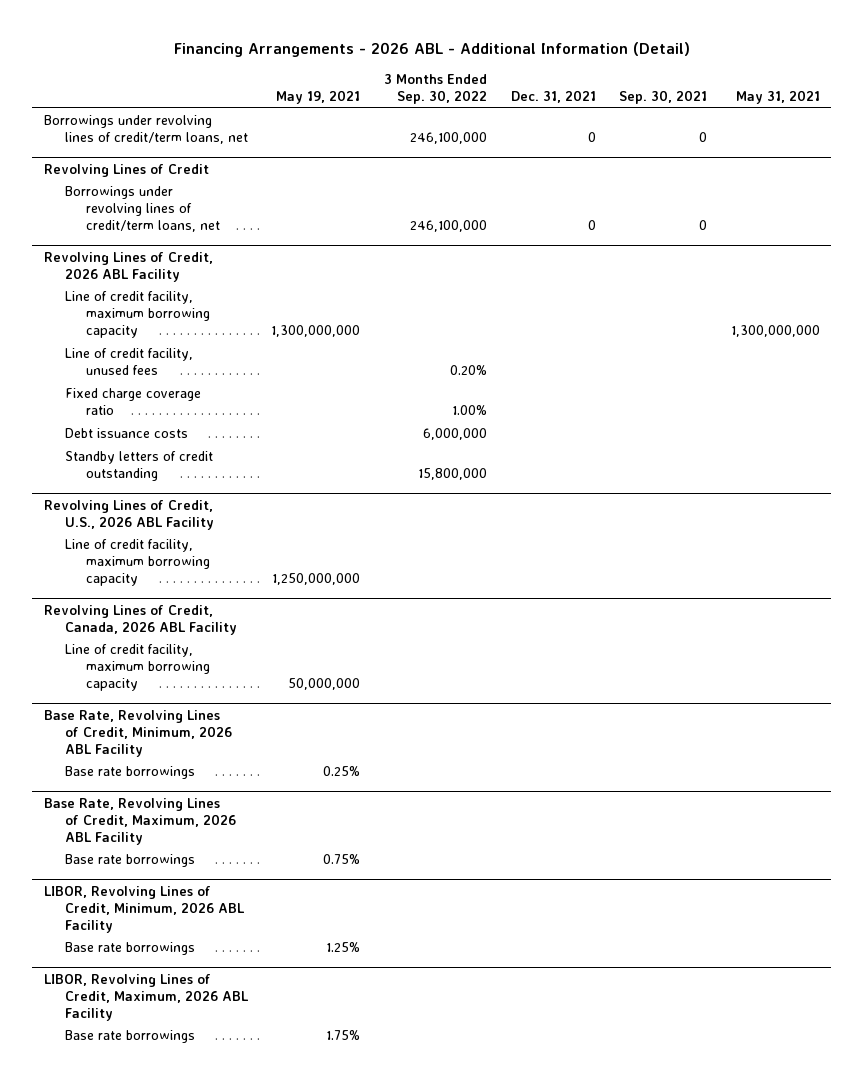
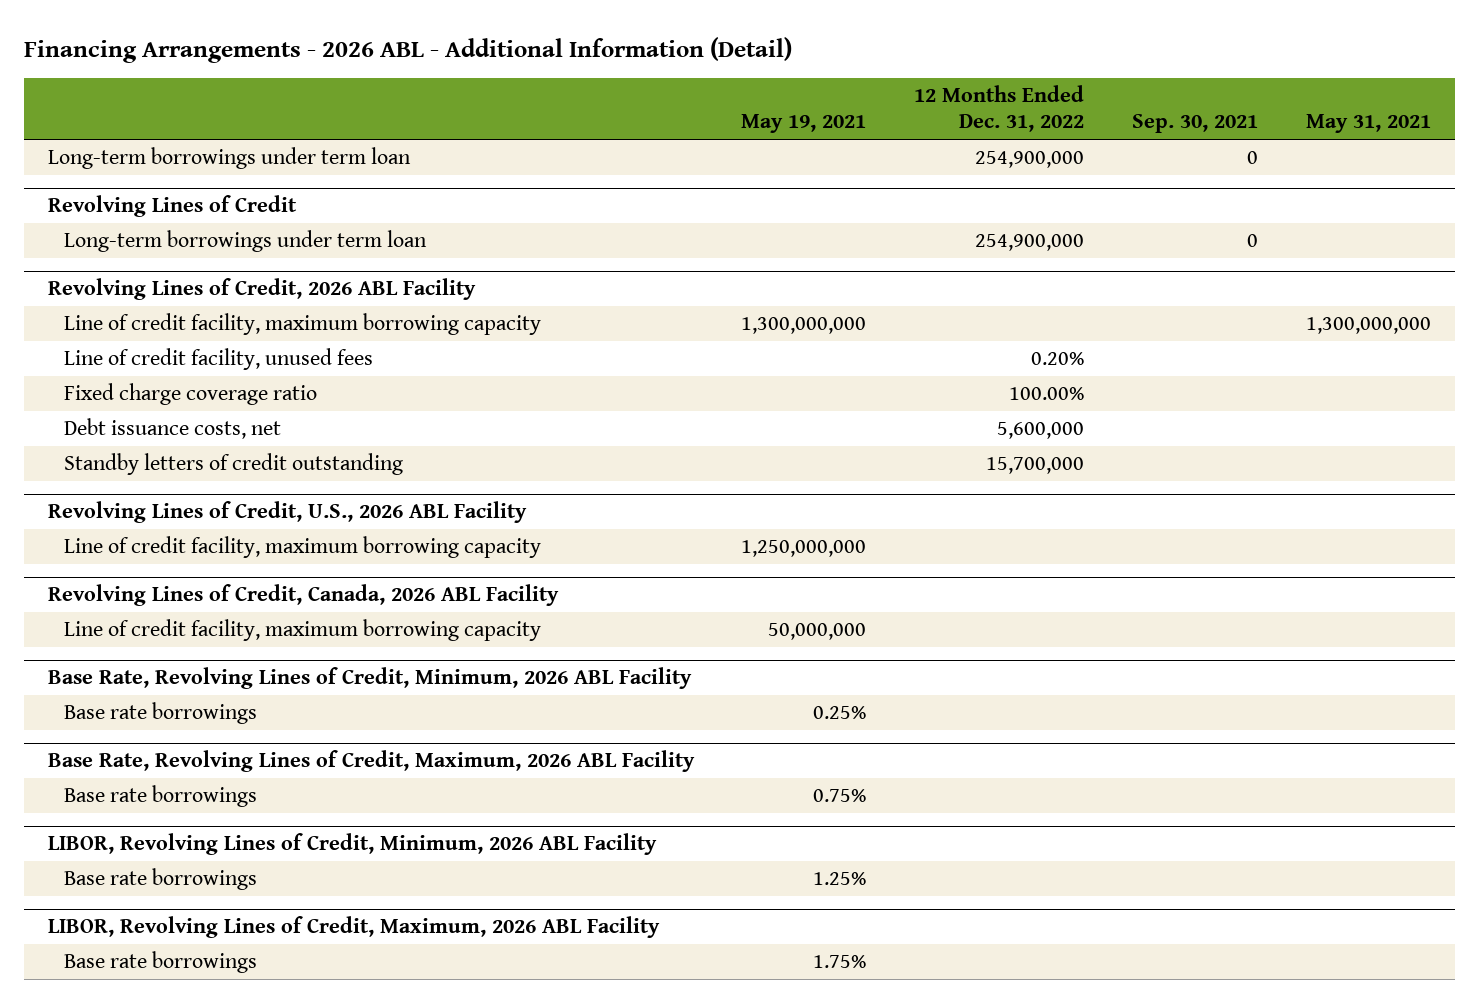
- | May 19, 2021 | 3 Months Ended Sep. 30, 2022 | Dec. 31, 2021 | Sep. 30, 2021 | May 31, 2021
+ | May 19, 2021 | 12 Months Ended Dec. 31, 2022 | Sep. 30, 2021 | May 31, 2021
- Borrowings under revolving lines of credit/term loans, net | | 246,100,000 | 0 | 0 |
+ Long-term borrowings under term loan | | 254,900,000 | 0 |
@ Revolving Lines of Credit
- Borrowings under revolving lines of credit/term loans, net | | 246,100,000 | 0 | 0 |
+ Long-term borrowings under term loan | | 254,900,000 | 0 |
@ Revolving Lines of Credit, 2026 ABL Facility
- Debt issuance costs | | 6,000,000 | | |
+ Debt issuance costs, net | | 5,600,000 | |

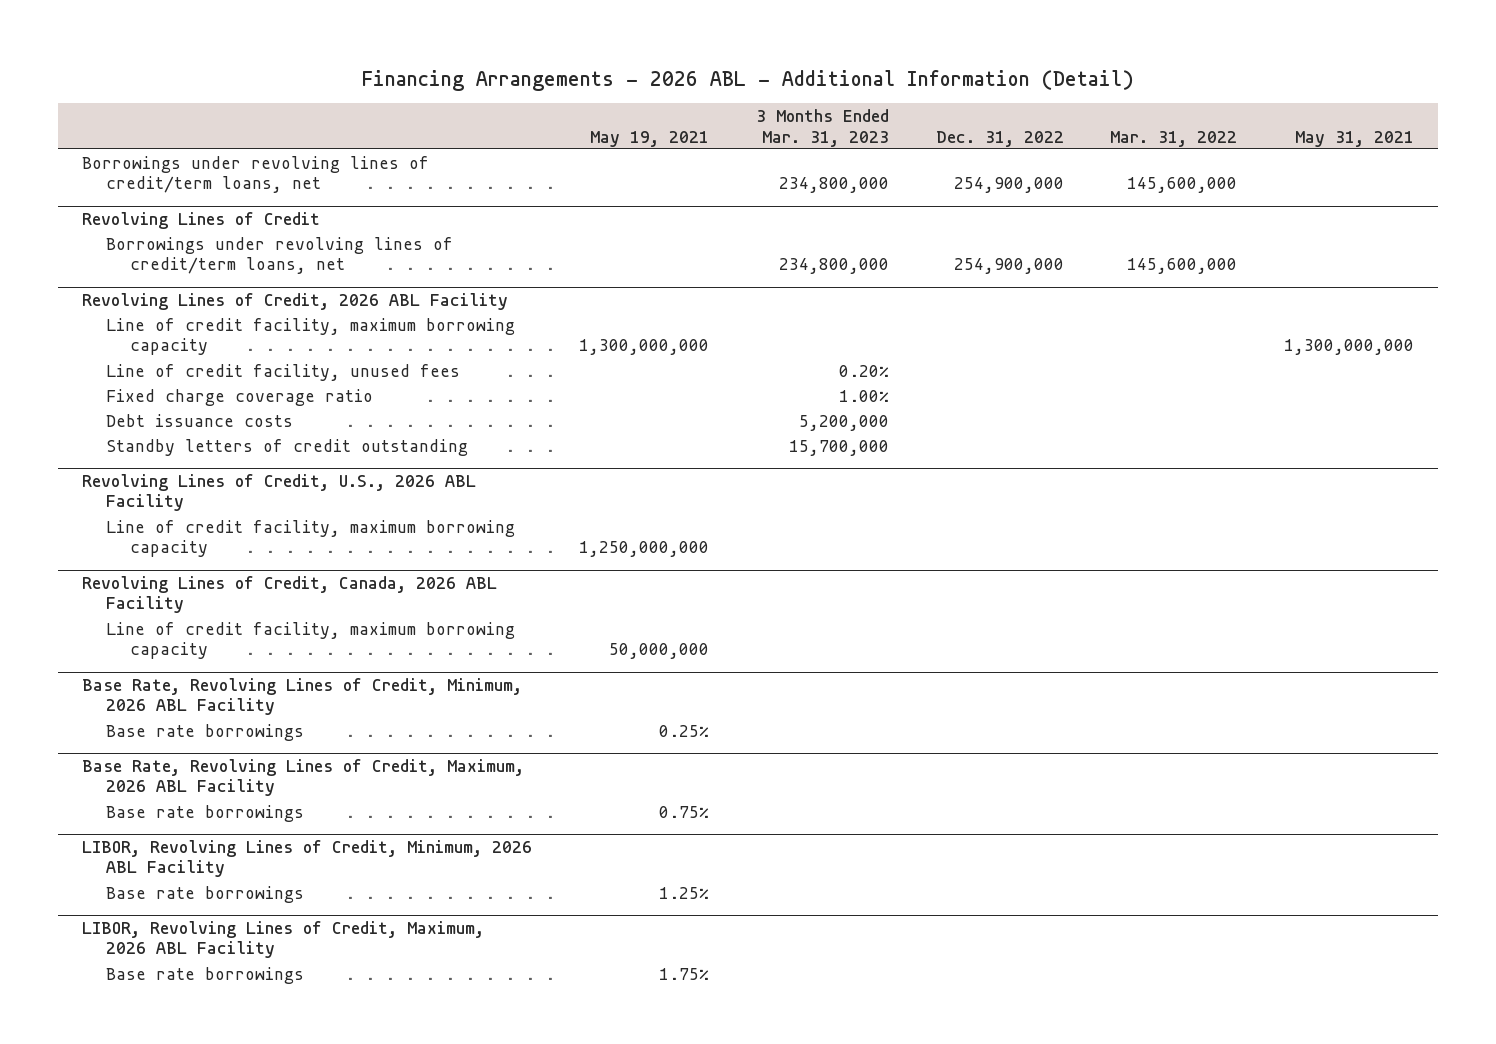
- | May 19, 2021 | 12 Months Ended Dec. 31, 2022 | Sep. 30, 2021 | May 31, 2021
+ | May 19, 2021 | 3 Months Ended Mar. 31, 2023 | Dec. 31, 2022 | Mar. 31, 2022 | May 31, 2021
- Long-term borrowings under term loan | | 254,900,000 | 0 |
+ Borrowings under revolving lines of credit/term loans, net | | 234,800,000 | 254,900,000 | 145,600,000 |
@ Revolving Lines of Credit
- Long-term borrowings under term loan | | 254,900,000 | 0 |
+ Borrowings under revolving lines of credit/term loans, net | | 234,800,000 | 254,900,000 | 145,600,000 |
@ Revolving Lines of Credit, 2026 ABL Facility
- Debt issuance costs, net | | 5,600,000 | |
+ Debt issuance costs | | 5,200,000 | | |

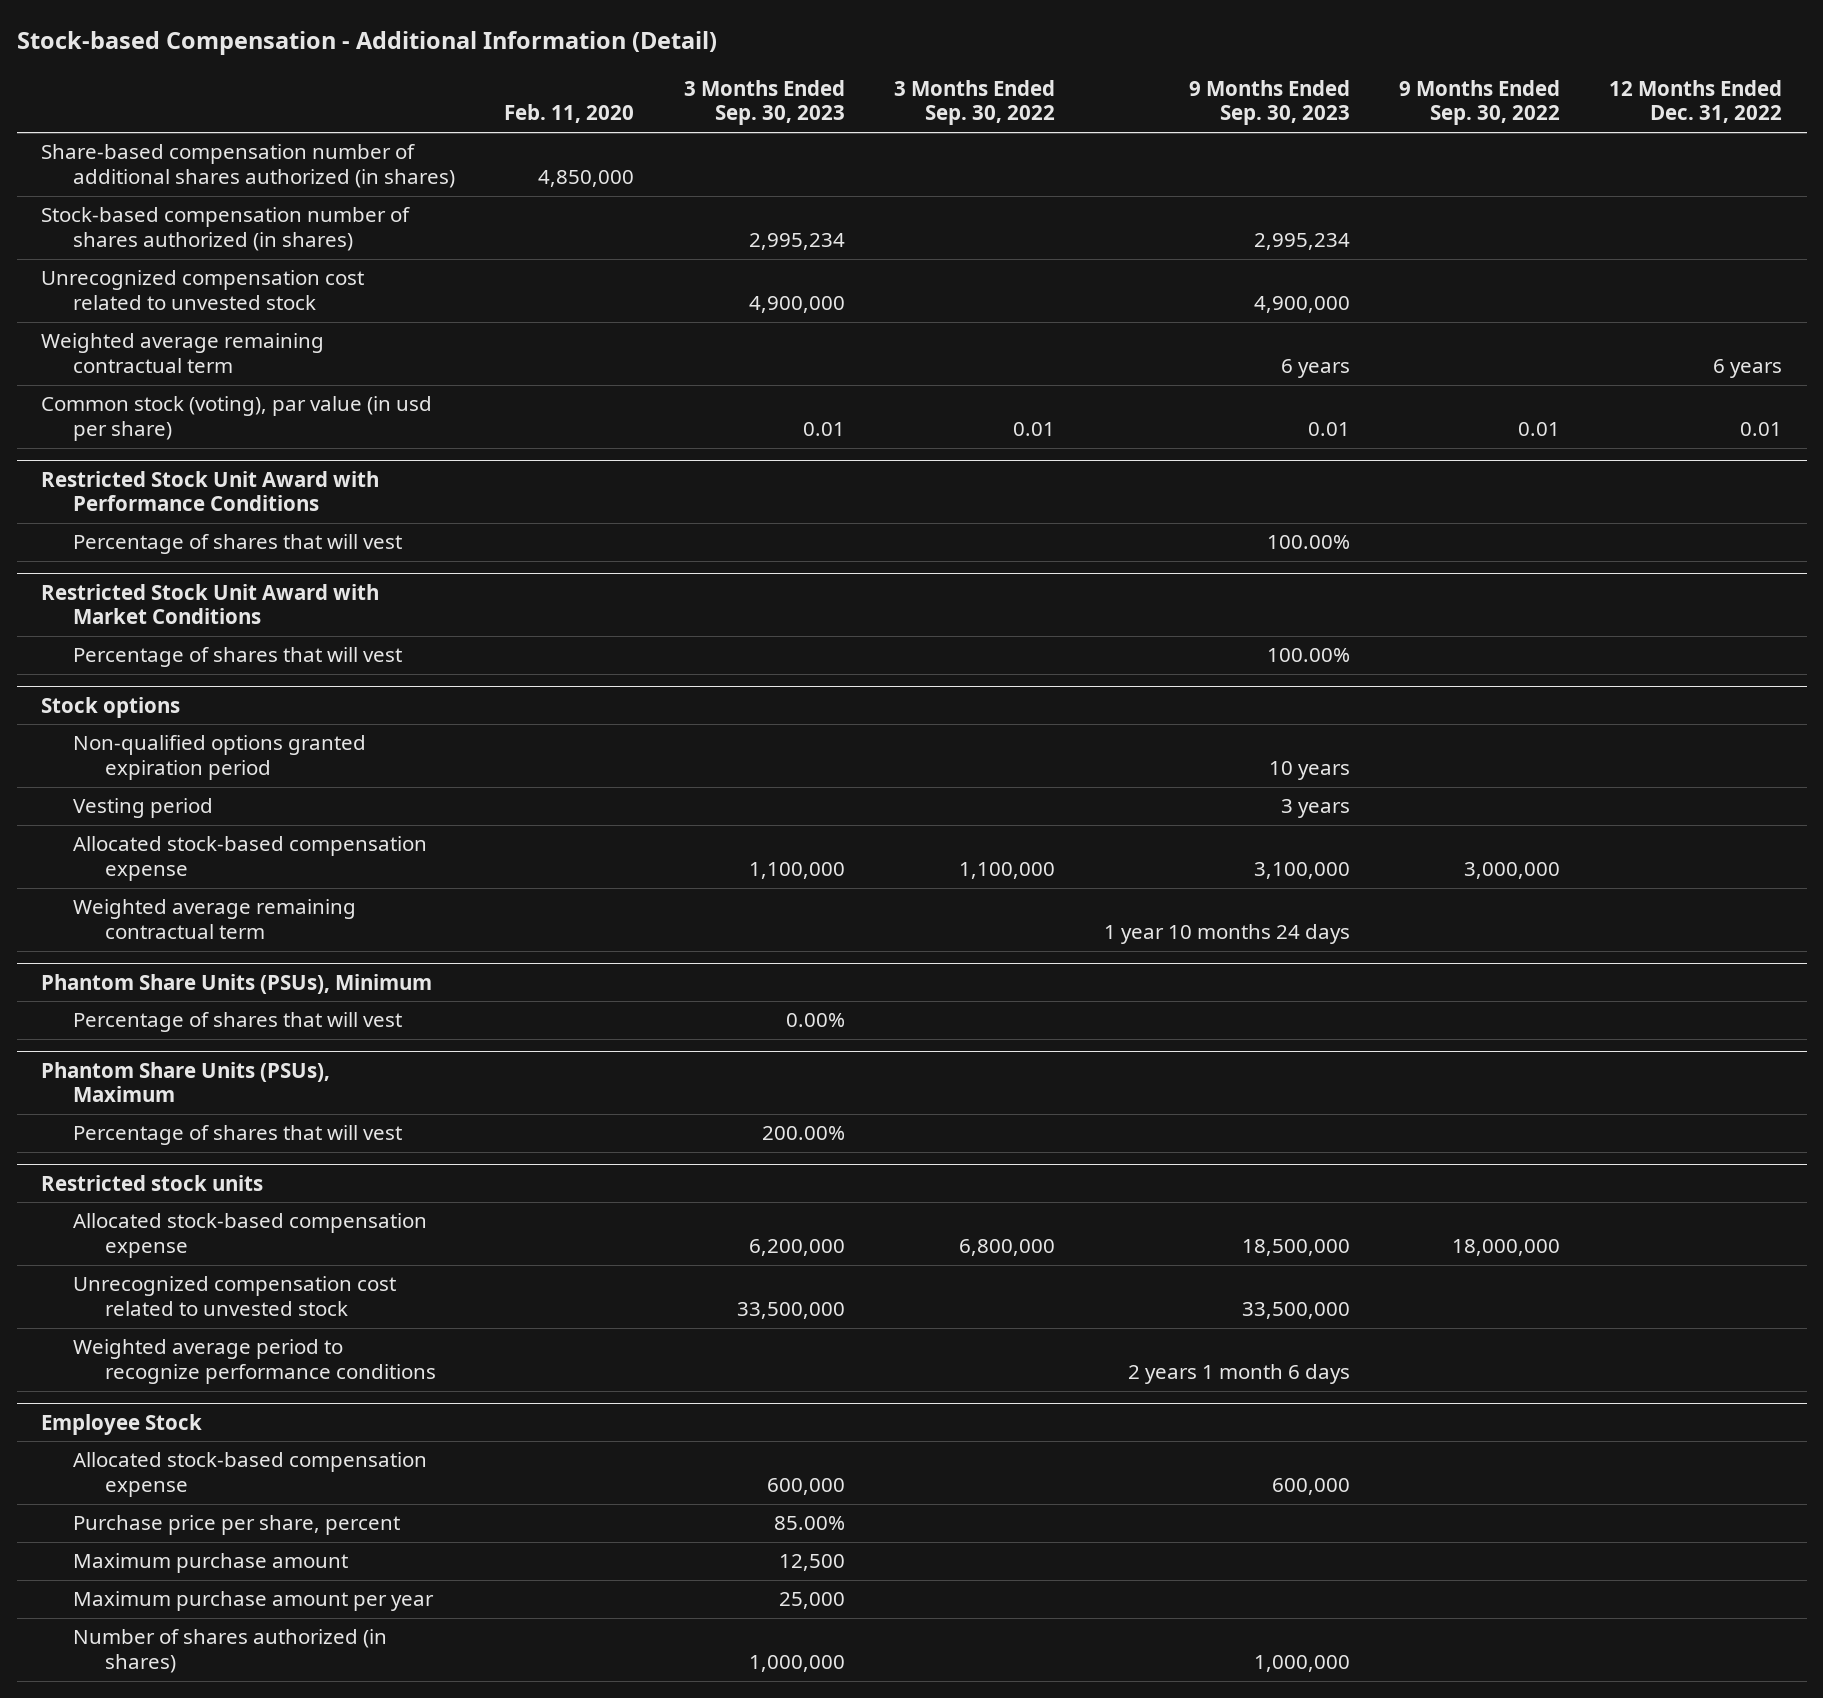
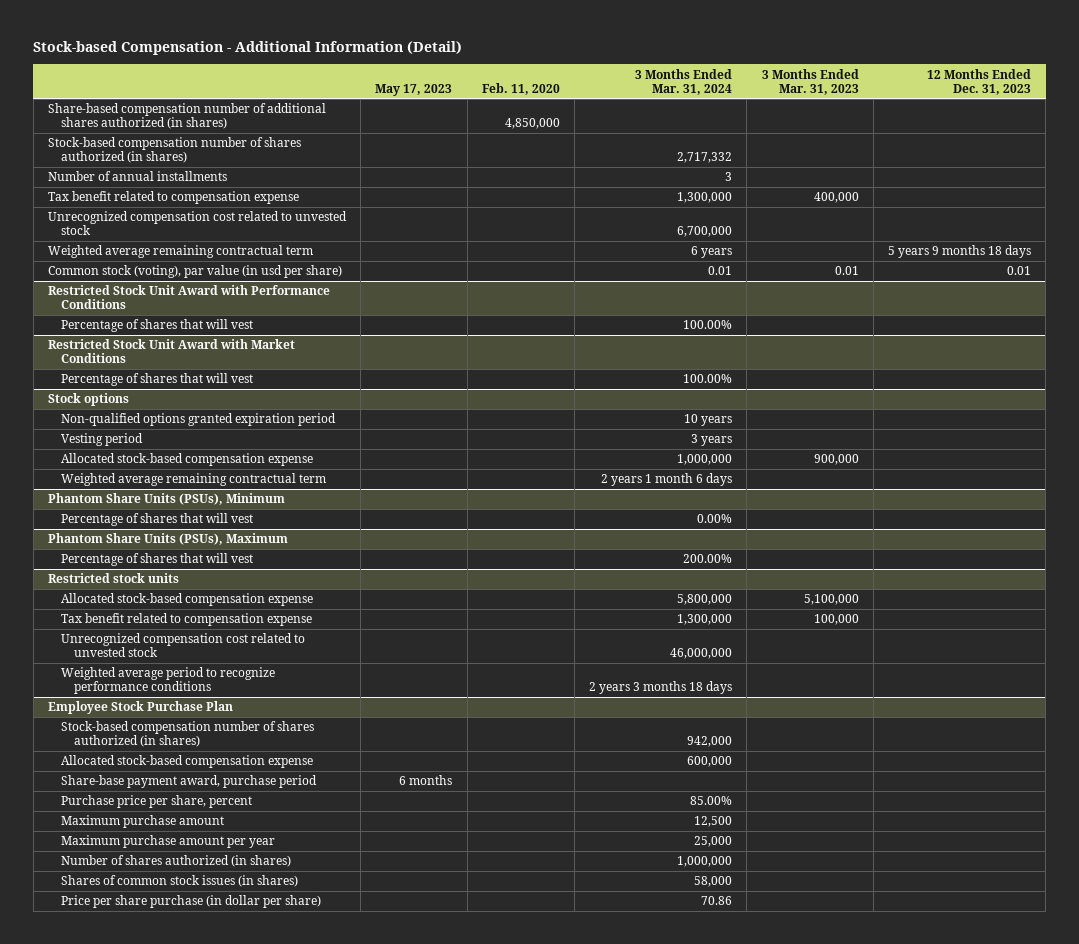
- | Feb. 11, 2020 | 3 Months Ended Sep. 30, 2023 | 3 Months Ended Sep. 30, 2022 | 9 Months Ended Sep. 30, 2023 | 9 Months Ended Sep. 30, 2022 | 12 Months Ended Dec. 31, 2022
+ | May 17, 2023 | Feb. 11, 2020 | 3 Months Ended Mar. 31, 2024 | 3 Months Ended Mar. 31, 2023 | 12 Months Ended Dec. 31, 2023
+ Number of annual installments | | | 3 | |
+ Tax benefit related to compensation expense | | | 1,300,000 | 400,000 |
@ Restricted stock units
+ Tax benefit related to compensation expense | | | 1,300,000 | 100,000 |
- Employee Stock
+ Employee Stock Purchase Plan
+ Stock-based compensation number of shares authorized (in shares) | | | 942,000 | |
+ Share-base payment award, purchase period | 6 months | | | |
+ Shares of common stock issues (in shares) | | | 58,000 | |
+ Price per share purchase (in dollar per share) | | | 70.86 | |

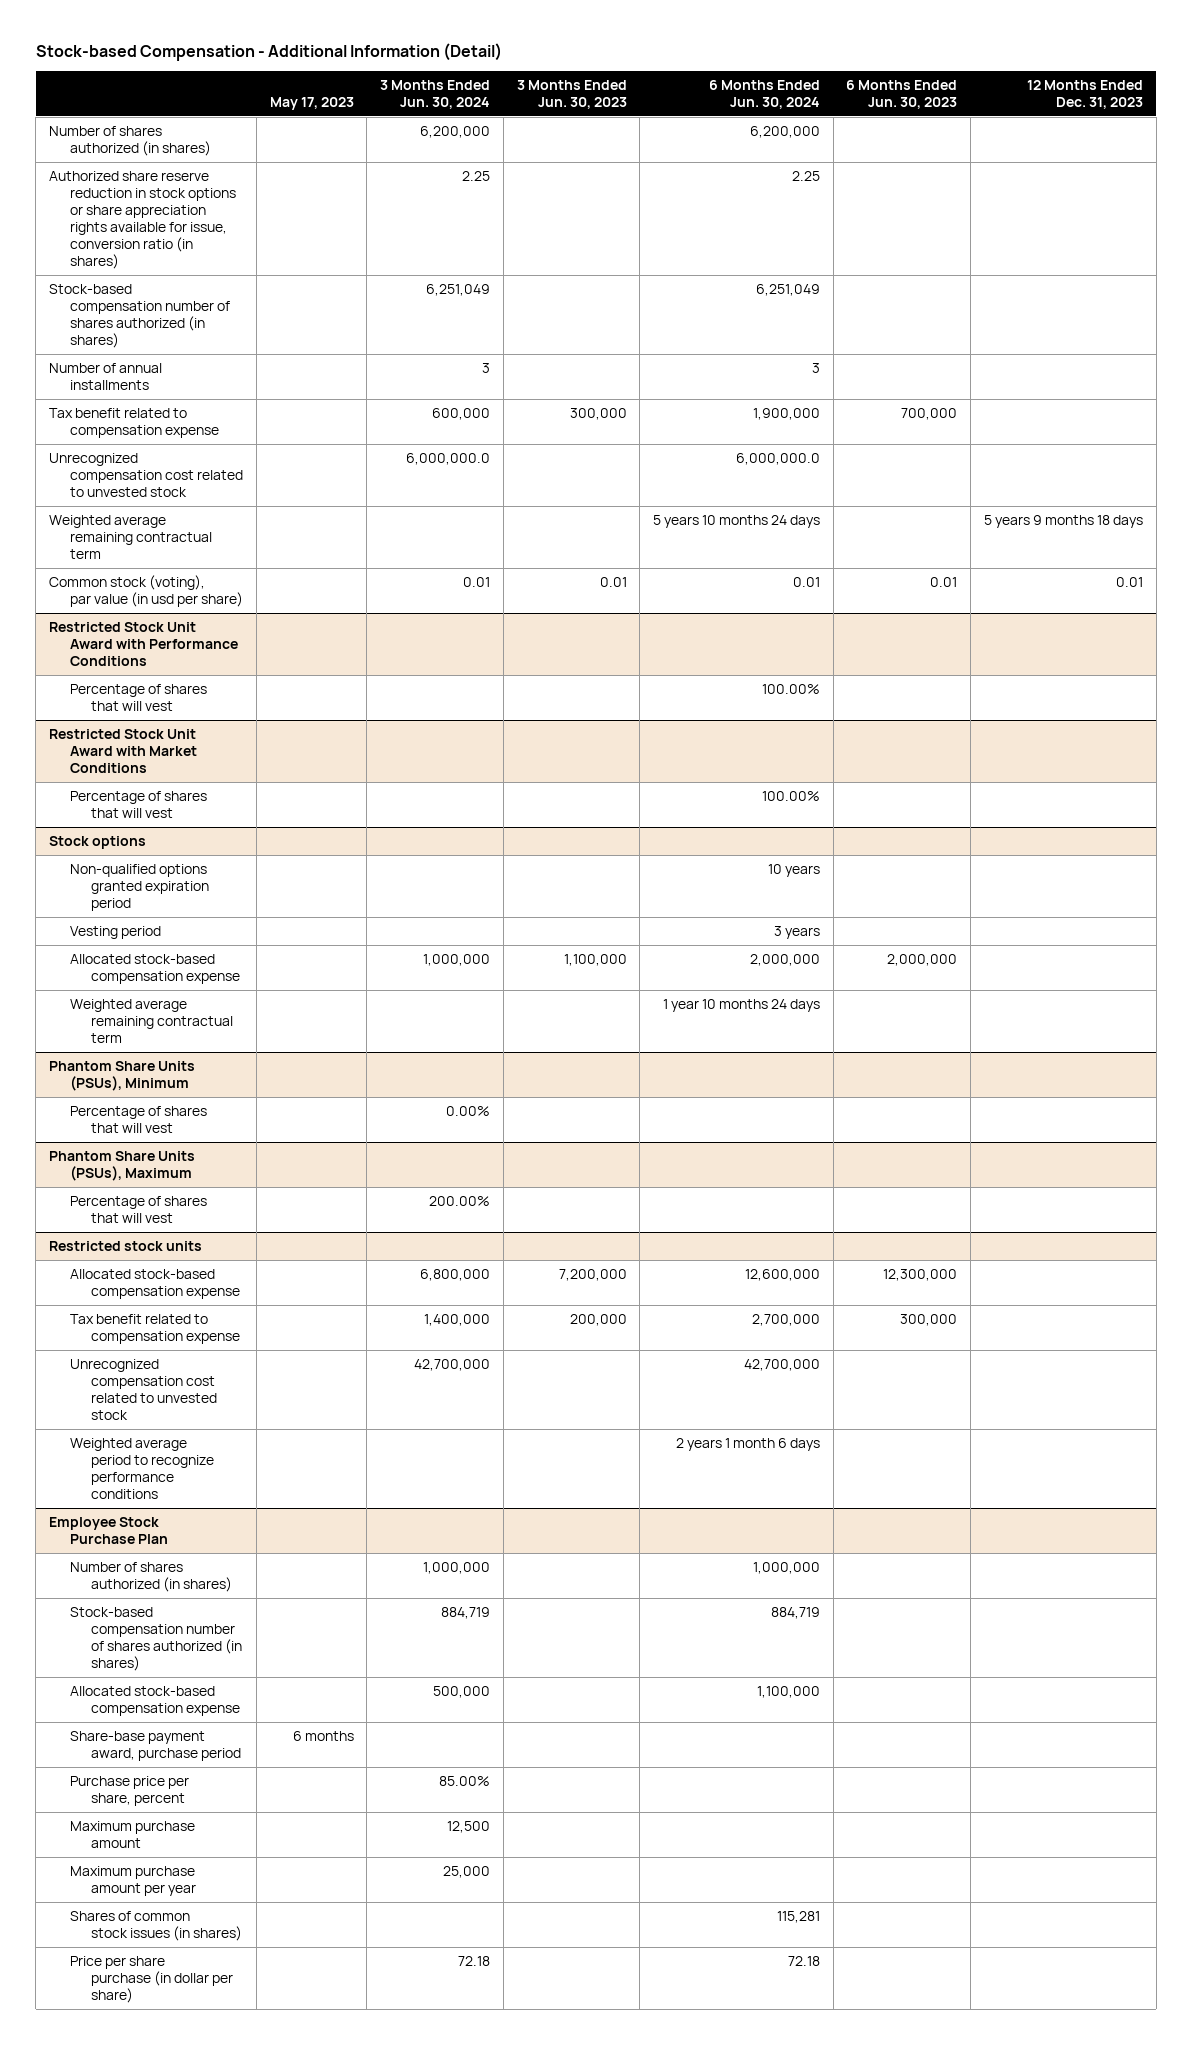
- | May 17, 2023 | Feb. 11, 2020 | 3 Months Ended Mar. 31, 2024 | 3 Months Ended Mar. 31, 2023 | 12 Months Ended Dec. 31, 2023
+ | May 17, 2023 | 3 Months Ended Jun. 30, 2024 | 3 Months Ended Jun. 30, 2023 | 6 Months Ended Jun. 30, 2024 | 6 Months Ended Jun. 30, 2023 | 12 Months Ended Dec. 31, 2023
- Share-based compensation number of additional shares authorized (in shares) | | 4,850,000 | | |
+ Number of shares authorized (in shares) | | 6,200,000 | | 6,200,000 | |
+ Authorized share reserve reduction in stock options or share appreciation rights available for issue, conversion ratio (in shares) | | 2.25 | | 2.25 | |
@ Employee Stock Purchase Plan
moved up: Number of shares authorized (in shares) | | 1,000,000 | | 1,000,000 | |

